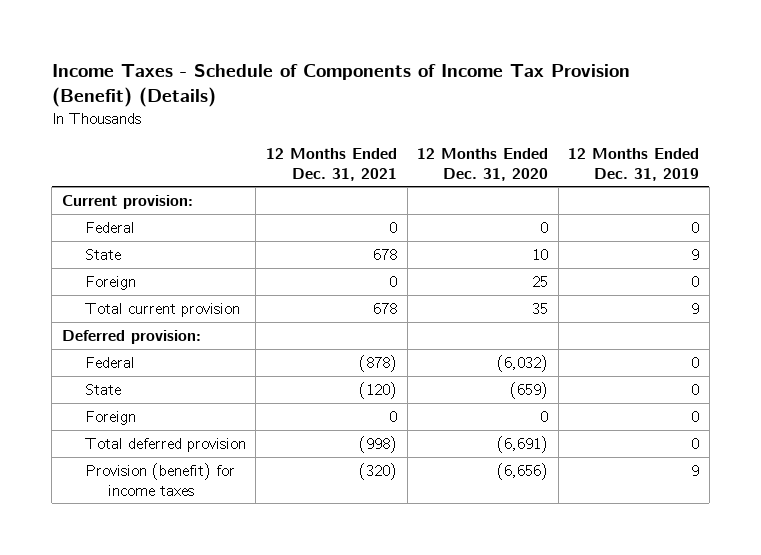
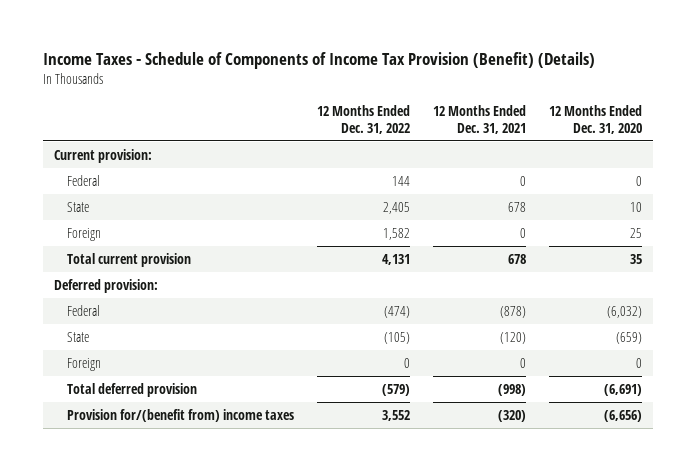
- | 12 Months Ended Dec. 31, 2021 | 12 Months Ended Dec. 31, 2020 | 12 Months Ended Dec. 31, 2019
+ | 12 Months Ended Dec. 31, 2022 | 12 Months Ended Dec. 31, 2021 | 12 Months Ended Dec. 31, 2020
- Provision (benefit) for income taxes | (320) | (6,656) | 9
+ Provision for/(benefit from) income taxes | 3,552 | (320) | (6,656)

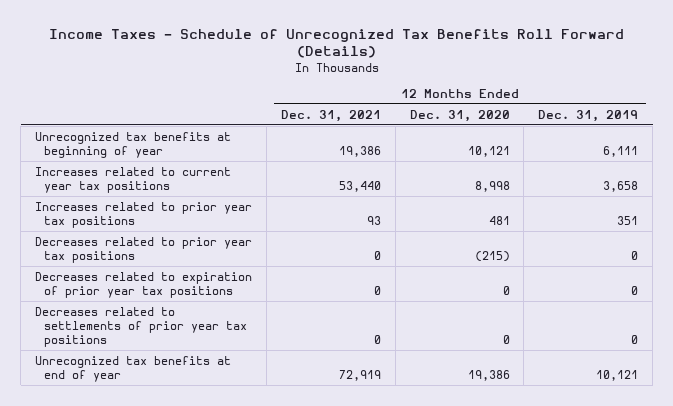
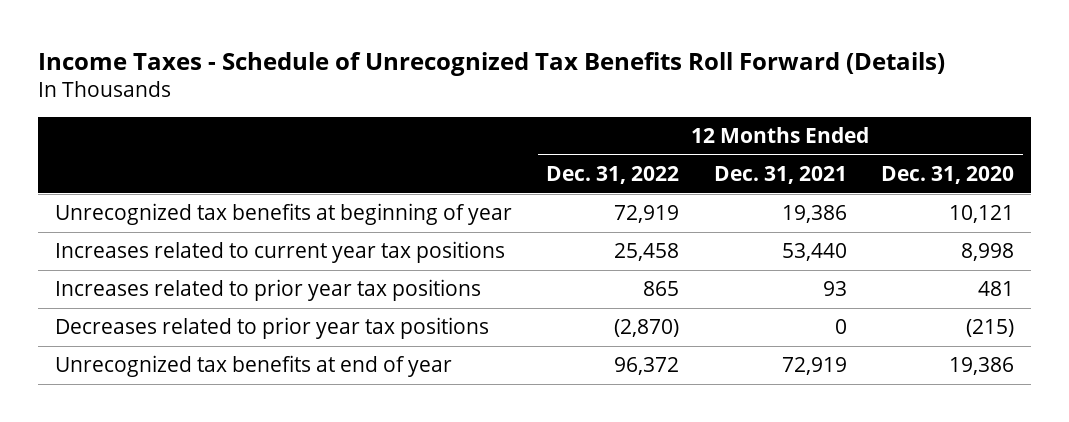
- | 12 Months Ended Dec. 31, 2021 | 12 Months Ended Dec. 31, 2020 | 12 Months Ended Dec. 31, 2019
+ | 12 Months Ended Dec. 31, 2022 | 12 Months Ended Dec. 31, 2021 | 12 Months Ended Dec. 31, 2020
- Decreases related to expiration of prior year tax positions | 0 | 0 | 0
- Decreases related to settlements of prior year tax positions | 0 | 0 | 0

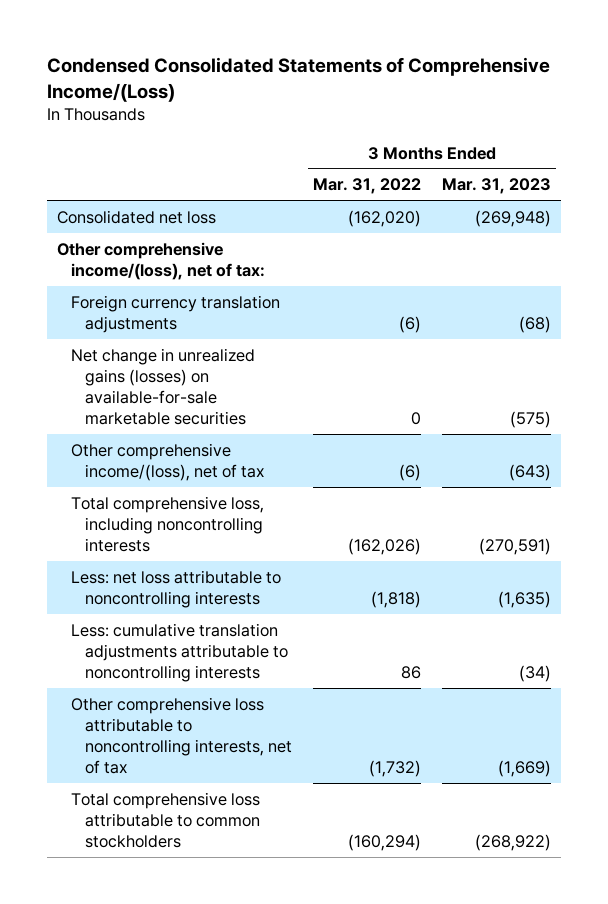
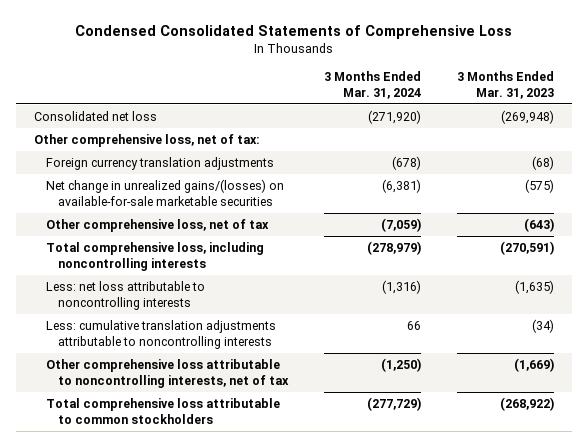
- Condensed Consolidated Statements of Comprehensive Income/(Loss)
+ Condensed Consolidated Statements of Comprehensive Loss
- | 3 Months Ended Mar. 31, 2022 | 3 Months Ended Mar. 31, 2023
+ | 3 Months Ended Mar. 31, 2024 | 3 Months Ended Mar. 31, 2023
- Other comprehensive income/(loss), net of tax:
+ Other comprehensive loss, net of tax:
- Net change in unrealized gains (losses) on available-for-sale marketable securities | 0 | (575)
- Other comprehensive income/(loss), net of tax | (6) | (643)
+ Net change in unrealized gains/(losses) on available-for-sale marketable securities | (6,381) | (575)
+ Other comprehensive loss, net of tax | (7,059) | (643)

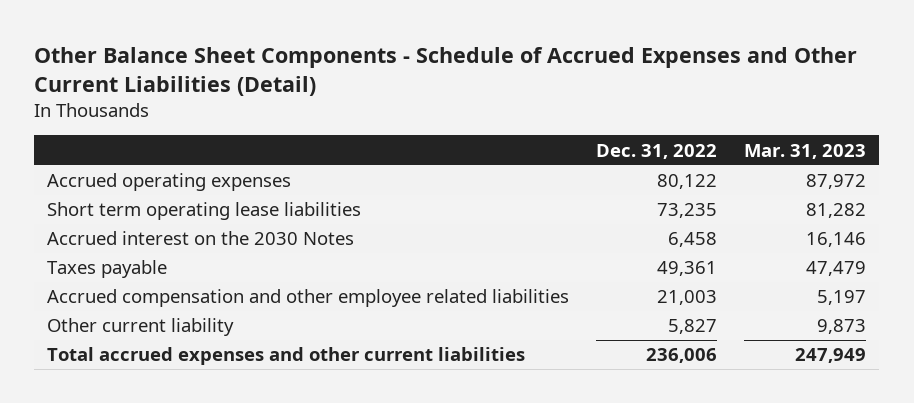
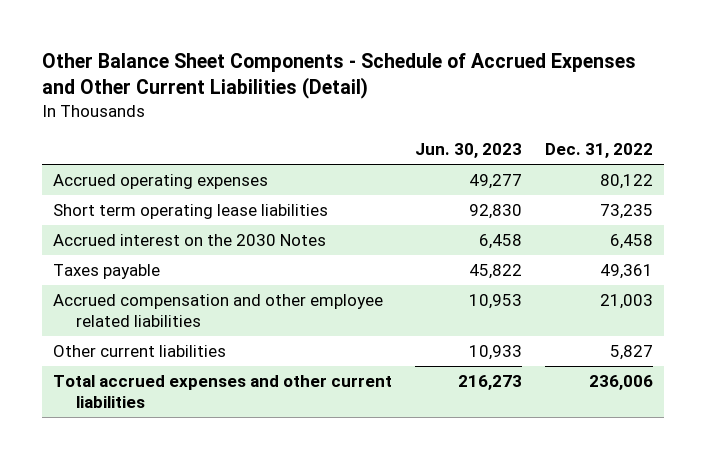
- | Dec. 31, 2022 | Mar. 31, 2023
+ | Jun. 30, 2023 | Dec. 31, 2022
- Other current liability | 5,827 | 9,873
+ Other current liabilities | 10,933 | 5,827

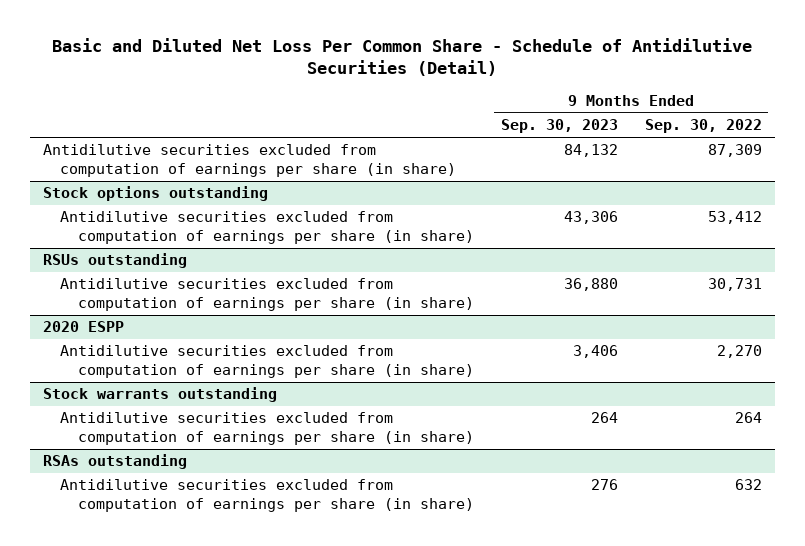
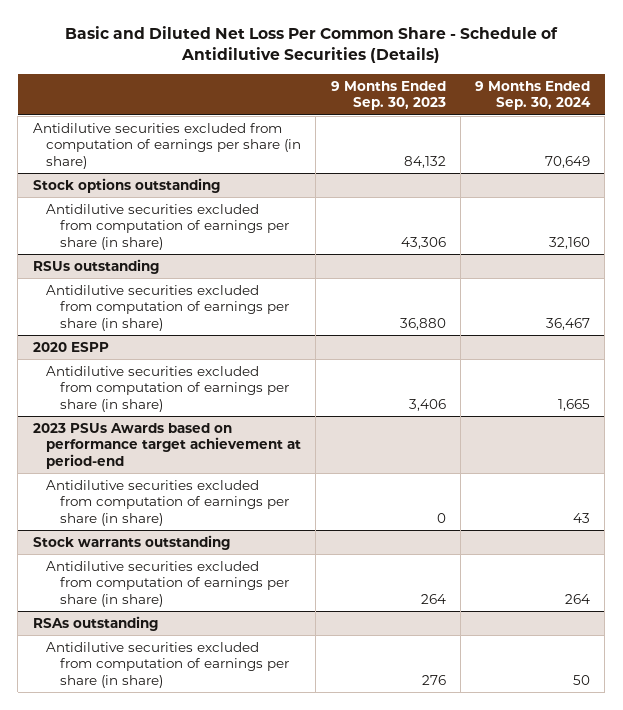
- Basic and Diluted Net Loss Per Common Share - Schedule of Antidilutive Securities (Detail)
+ Basic and Diluted Net Loss Per Common Share - Schedule of Antidilutive Securities (Details)
- | 9 Months Ended Sep. 30, 2023 | 9 Months Ended Sep. 30, 2022
+ | 9 Months Ended Sep. 30, 2023 | 9 Months Ended Sep. 30, 2024
+ 2023 PSUs Awards based on performance target achievement at period-end
+ Antidilutive securities excluded from computation of earnings per share (in share) | 0 | 43

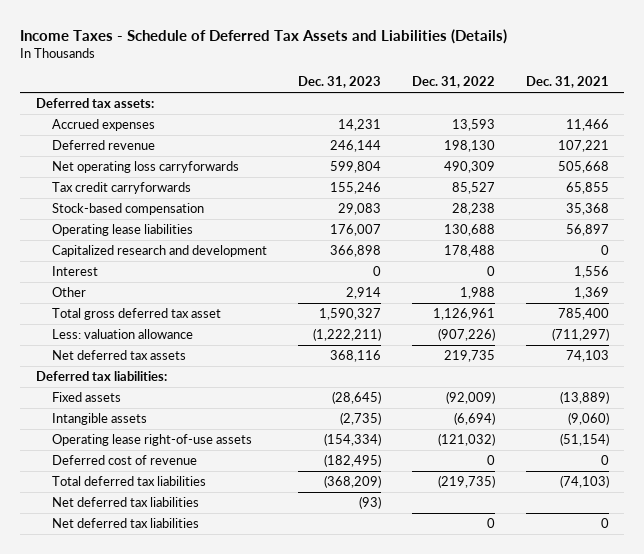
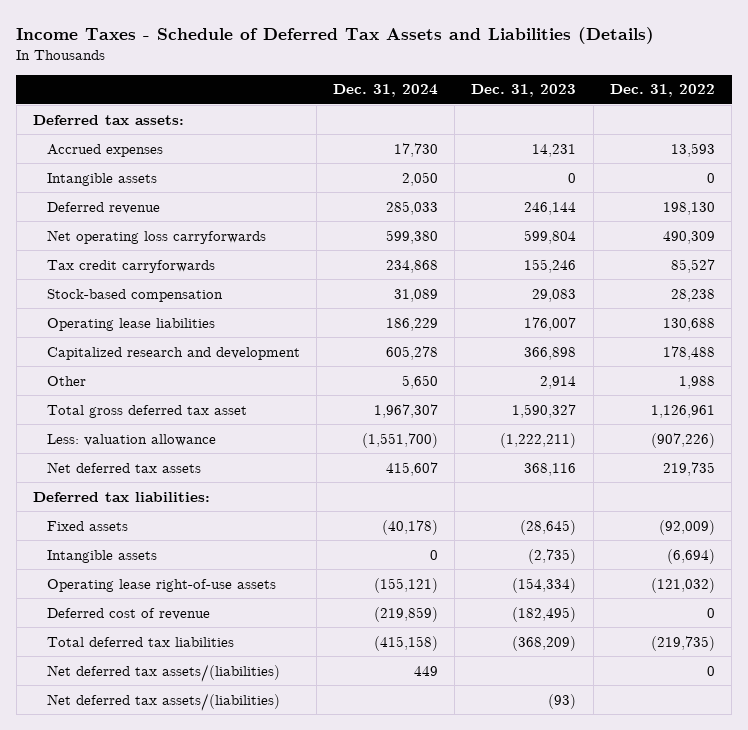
- | Dec. 31, 2023 | Dec. 31, 2022 | Dec. 31, 2021
+ | Dec. 31, 2024 | Dec. 31, 2023 | Dec. 31, 2022
+ Intangible assets | 2,050 | 0 | 0
- Interest | 0 | 0 | 1,556
- Net deferred tax liabilities | (93) | |
- Net deferred tax liabilities | | 0 | 0
+ Net deferred tax assets/(liabilities) | 449 | | 0
+ Net deferred tax assets/(liabilities) | | (93) |

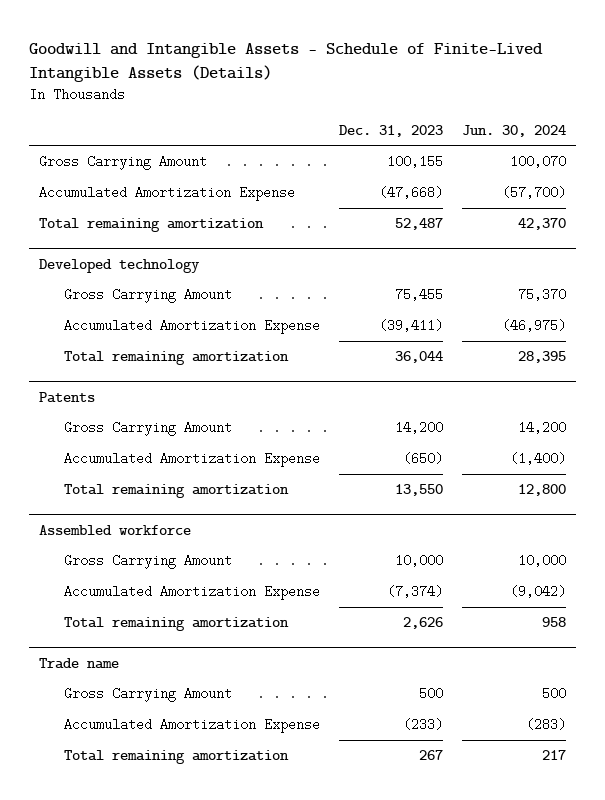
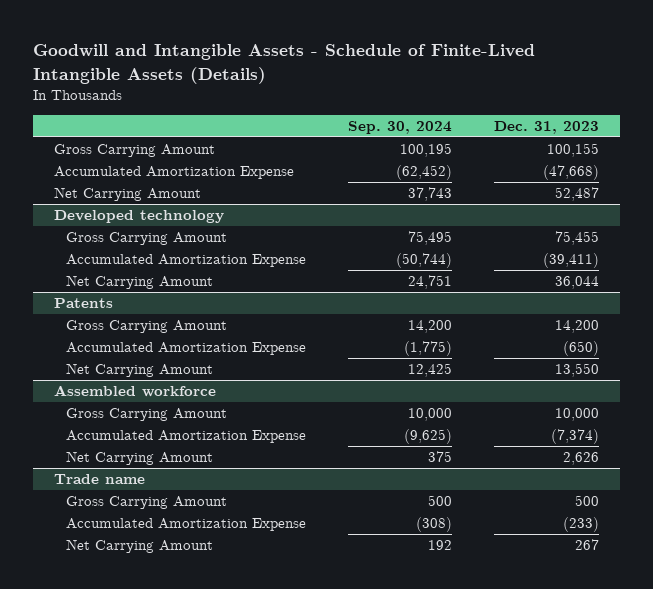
- | Dec. 31, 2023 | Jun. 30, 2024
+ | Sep. 30, 2024 | Dec. 31, 2023
- Total remaining amortization | 52,487 | 42,370
+ Net Carrying Amount | 37,743 | 52,487
@ Developed technology
- Total remaining amortization | 36,044 | 28,395
+ Net Carrying Amount | 24,751 | 36,044
@ Patents
- Total remaining amortization | 13,550 | 12,800
+ Net Carrying Amount | 12,425 | 13,550
@ Assembled workforce
- Total remaining amortization | 2,626 | 958
+ Net Carrying Amount | 375 | 2,626
@ Trade name
- Total remaining amortization | 267 | 217
+ Net Carrying Amount | 192 | 267

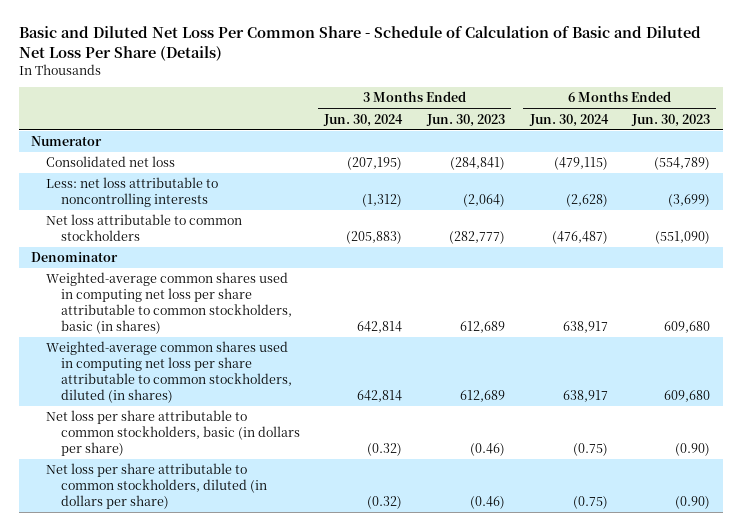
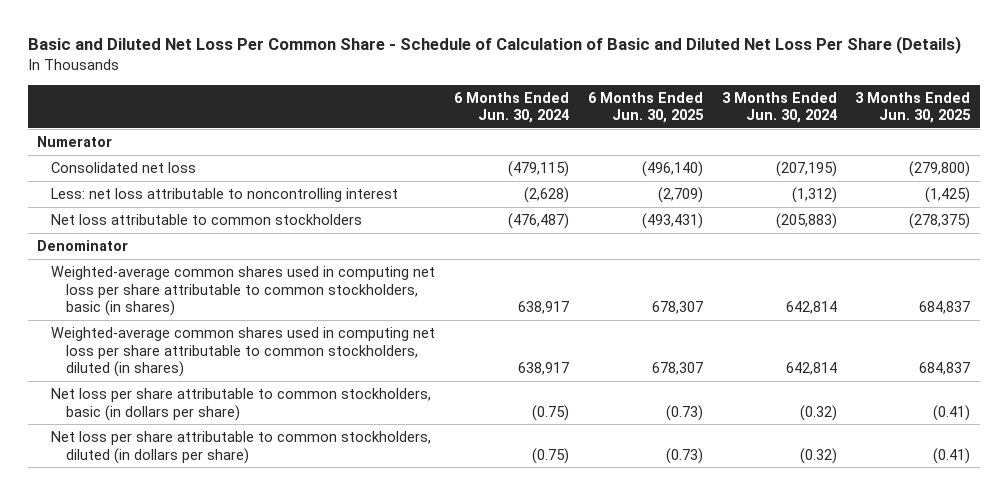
- | 3 Months Ended Jun. 30, 2024 | 3 Months Ended Jun. 30, 2023 | 6 Months Ended Jun. 30, 2024 | 6 Months Ended Jun. 30, 2023
+ | 6 Months Ended Jun. 30, 2024 | 6 Months Ended Jun. 30, 2025 | 3 Months Ended Jun. 30, 2024 | 3 Months Ended Jun. 30, 2025
- Less: net loss attributable to noncontrolling interests | (1,312) | (2,064) | (2,628) | (3,699)
+ Less: net loss attributable to noncontrolling interest | (2,628) | (2,709) | (1,312) | (1,425)

